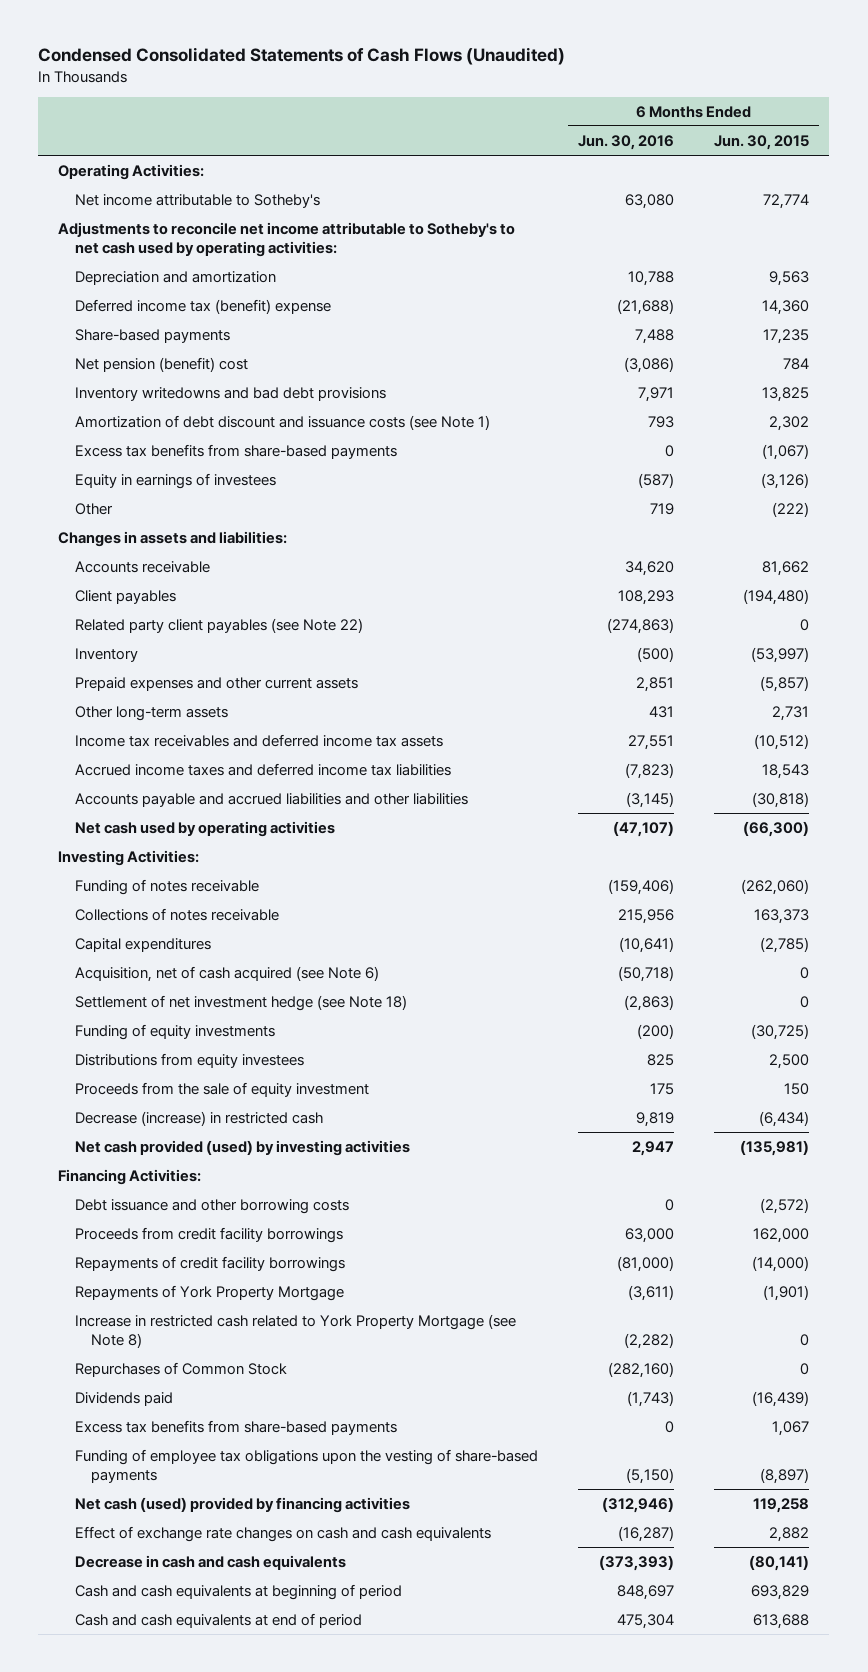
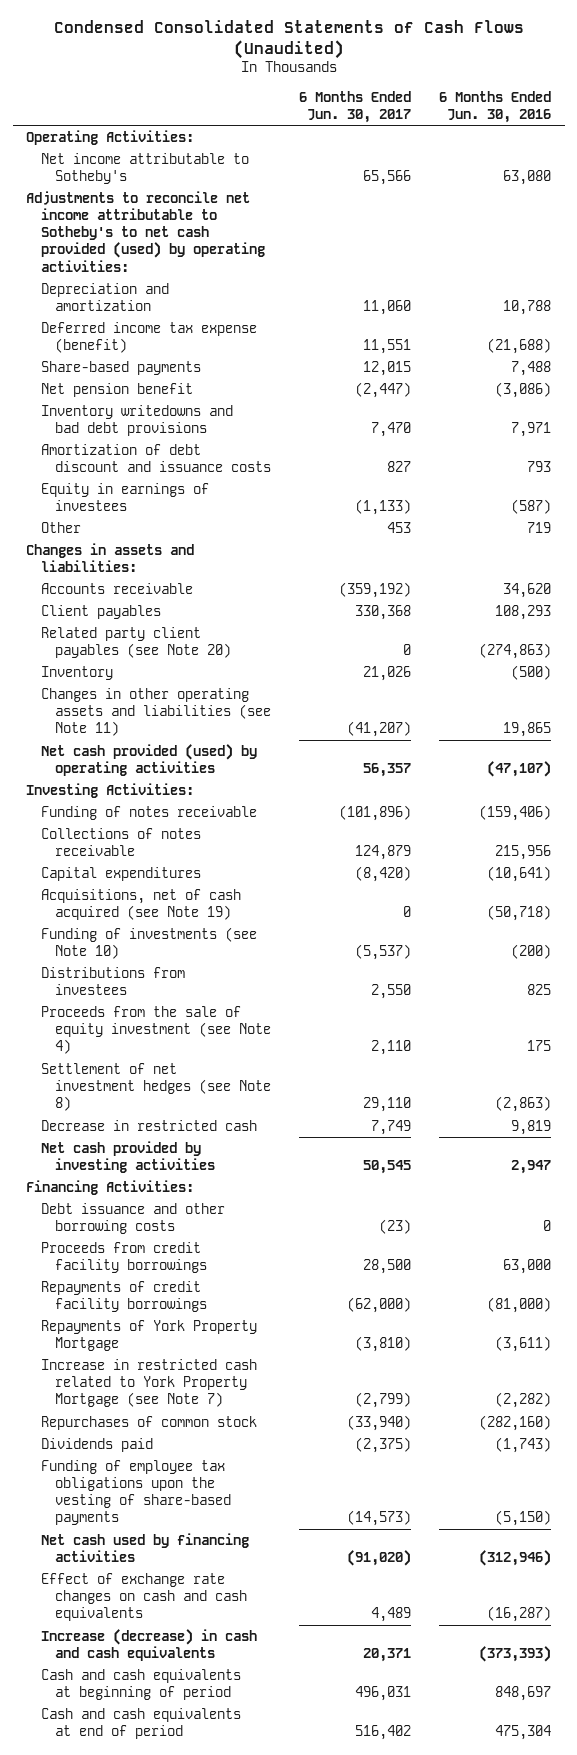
- | 6 Months Ended Jun. 30, 2016 | 6 Months Ended Jun. 30, 2015
+ | 6 Months Ended Jun. 30, 2017 | 6 Months Ended Jun. 30, 2016
- Adjustments to reconcile net income attributable to Sotheby's to net cash used by operating activities:
+ Adjustments to reconcile net income attributable to Sotheby's to net cash provided (used) by operating activities:
- Deferred income tax (benefit) expense | (21,688) | 14,360
+ Deferred income tax expense (benefit) | 11,551 | (21,688)
- Net pension (benefit) cost | (3,086) | 784
+ Net pension benefit | (2,447) | (3,086)
- Amortization of debt discount and issuance costs (see Note 1) | 793 | 2,302
- Excess tax benefits from share-based payments | 0 | (1,067)
+ Amortization of debt discount and issuance costs | 827 | 793
- Related party client payables (see Note 22) | (274,863) | 0
+ Related party client payables (see Note 20) | 0 | (274,863)
- Prepaid expenses and other current assets | 2,851 | (5,857)
- Other long-term assets | 431 | 2,731
- Income tax receivables and deferred income tax assets | 27,551 | (10,512)
- Accrued income taxes and deferred income tax liabilities | (7,823) | 18,543
- Accounts payable and accrued liabilities and other liabilities | (3,145) | (30,818)
- Net cash used by operating activities | (47,107) | (66,300)
+ Changes in other operating assets and liabilities (see Note 11) | (41,207) | 19,865
+ Net cash provided (used) by operating activities | 56,357 | (47,107)
- Acquisition, net of cash acquired (see Note 6) | (50,718) | 0
- Settlement of net investment hedge (see Note 18) | (2,863) | 0
- Funding of equity investments | (200) | (30,725)
- Distributions from equity investees | 825 | 2,500
- Proceeds from the sale of equity investment | 175 | 150
- Decrease (increase) in restricted cash | 9,819 | (6,434)
- Net cash provided (used) by investing activities | 2,947 | (135,981)
+ Acquisitions, net of cash acquired (see Note 19) | 0 | (50,718)
+ Funding of investments (see Note 10) | (5,537) | (200)
+ Distributions from investees | 2,550 | 825
+ Proceeds from the sale of equity investment (see Note 4) | 2,110 | 175
+ Settlement of net investment hedges (see Note 8) | 29,110 | (2,863)
+ Decrease in restricted cash | 7,749 | 9,819
+ Net cash provided by investing activities | 50,545 | 2,947
- Increase in restricted cash related to York Property Mortgage (see Note 8) | (2,282) | 0
- Repurchases of Common Stock | (282,160) | 0
+ Increase in restricted cash related to York Property Mortgage (see Note 7) | (2,799) | (2,282)
+ Repurchases of common stock | (33,940) | (282,160)
- Excess tax benefits from share-based payments | 0 | 1,067
- Net cash (used) provided by financing activities | (312,946) | 119,258
+ Net cash used by financing activities | (91,020) | (312,946)
- Decrease in cash and cash equivalents | (373,393) | (80,141)
+ Increase (decrease) in cash and cash equivalents | 20,371 | (373,393)

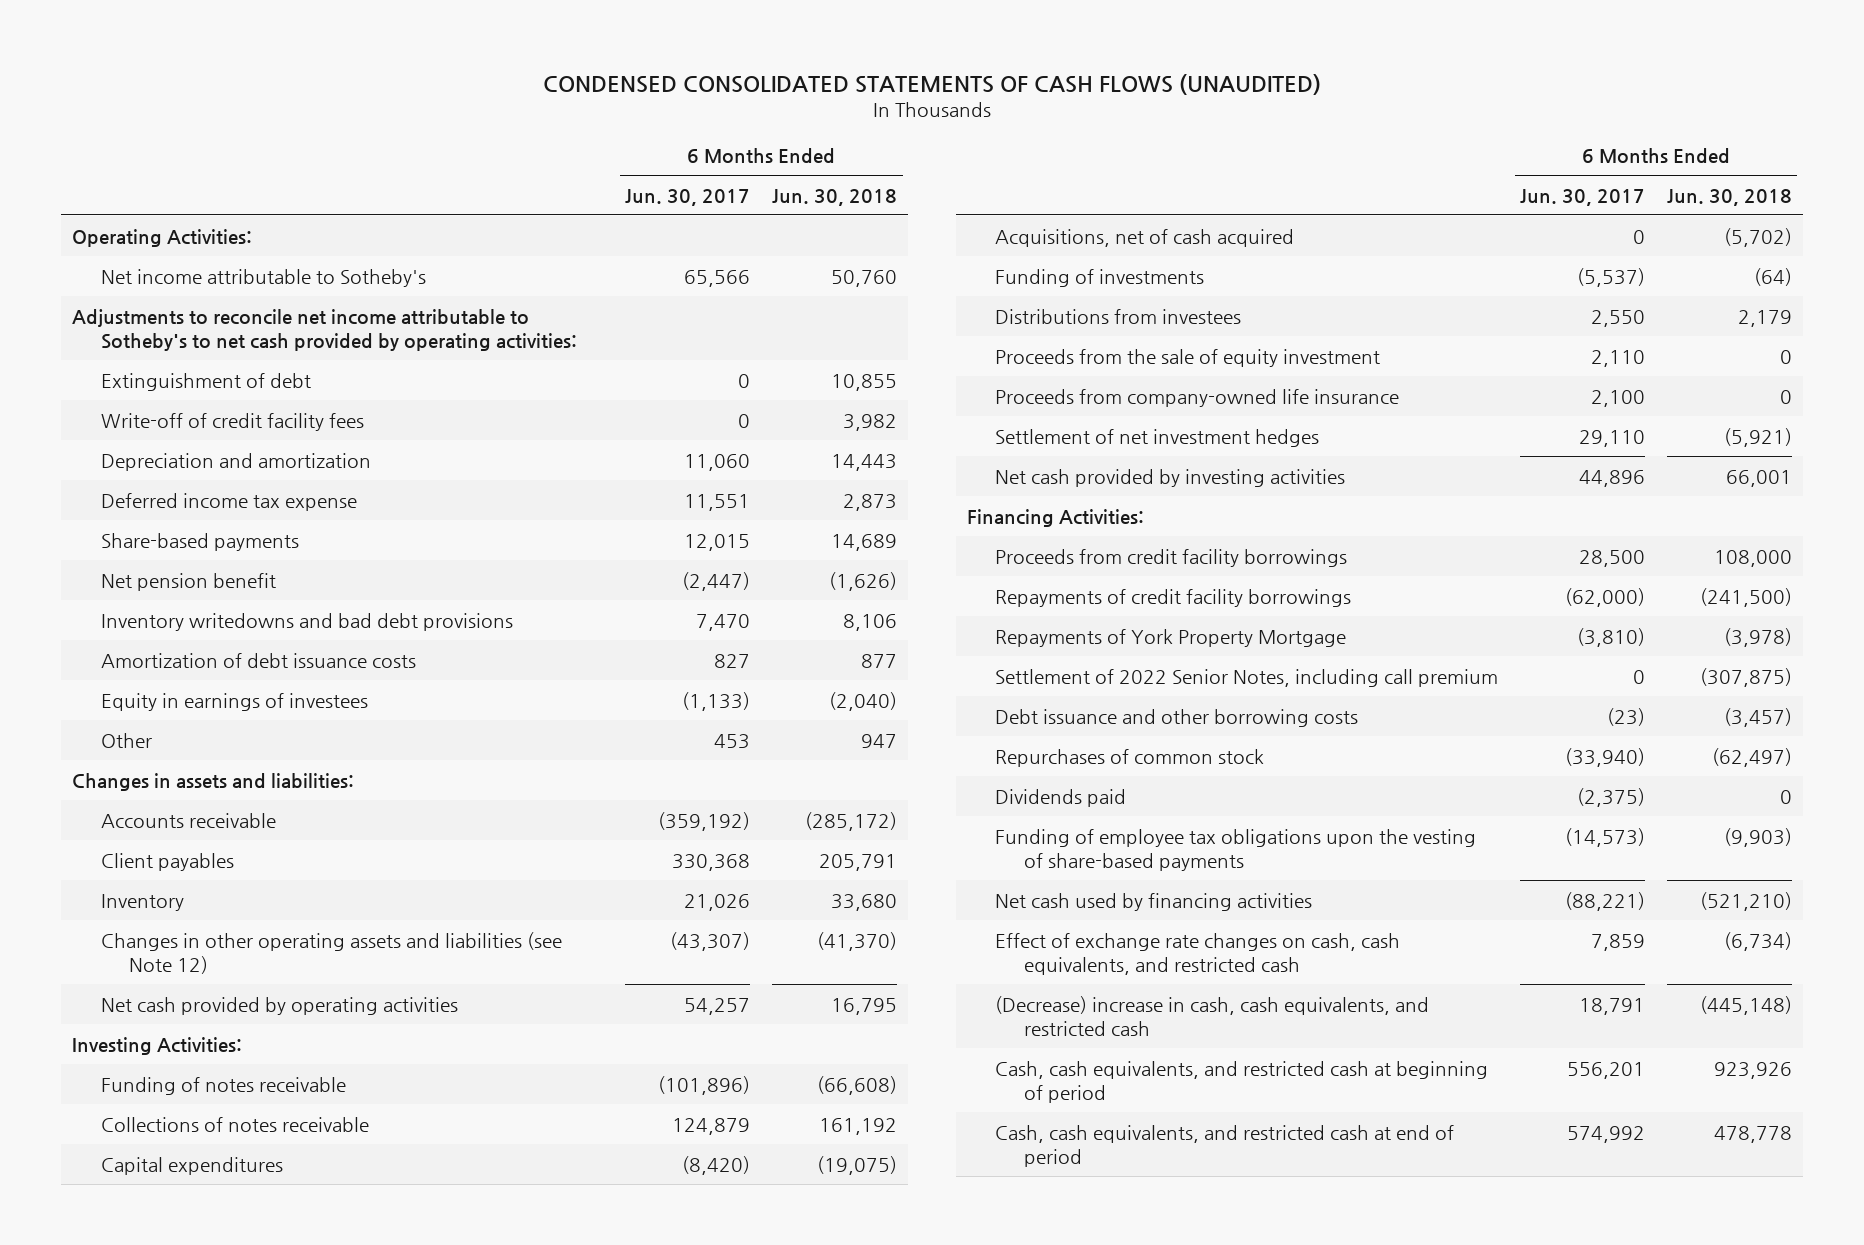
- Condensed Consolidated Statements of Cash Flows (Unaudited)
+ CONDENSED CONSOLIDATED STATEMENTS OF CASH FLOWS (UNAUDITED)
- | 6 Months Ended Jun. 30, 2017 | 6 Months Ended Jun. 30, 2016
+ | 6 Months Ended Jun. 30, 2017 | 6 Months Ended Jun. 30, 2018
- Adjustments to reconcile net income attributable to Sotheby's to net cash provided (used) by operating activities:
+ Adjustments to reconcile net income attributable to Sotheby's to net cash provided by operating activities:
+ Extinguishment of debt | 0 | 10,855
+ Write-off of credit facility fees | 0 | 3,982
- Deferred income tax expense (benefit) | 11,551 | (21,688)
+ Deferred income tax expense | 11,551 | 2,873
- Amortization of debt discount and issuance costs | 827 | 793
+ Amortization of debt issuance costs | 827 | 877
- Related party client payables (see Note 20) | 0 | (274,863)
- Changes in other operating assets and liabilities (see Note 11) | (41,207) | 19,865
- Net cash provided (used) by operating activities | 56,357 | (47,107)
+ Changes in other operating assets and liabilities (see Note 12) | (43,307) | (41,370)
+ Net cash provided by operating activities | 54,257 | 16,795
- Acquisitions, net of cash acquired (see Note 19) | 0 | (50,718)
- Funding of investments (see Note 10) | (5,537) | (200)
+ Acquisitions, net of cash acquired | 0 | (5,702)
+ Funding of investments | (5,537) | (64)
- Proceeds from the sale of equity investment (see Note 4) | 2,110 | 175
- Settlement of net investment hedges (see Note 8) | 29,110 | (2,863)
- Decrease in restricted cash | 7,749 | 9,819
- Net cash provided by investing activities | 50,545 | 2,947
+ Proceeds from the sale of equity investment | 2,110 | 0
+ Proceeds from company-owned life insurance | 2,100 | 0
+ Settlement of net investment hedges | 29,110 | (5,921)
+ Net cash provided by investing activities | 44,896 | 66,001
- Increase in restricted cash related to York Property Mortgage (see Note 7) | (2,799) | (2,282)
+ Settlement of 2022 Senior Notes, including call premium | 0 | (307,875)
moved down: Debt issuance and other borrowing costs | (23) | (3,457)
- Net cash used by financing activities | (91,020) | (312,946)
- Effect of exchange rate changes on cash and cash equivalents | 4,489 | (16,287)
- Increase (decrease) in cash and cash equivalents | 20,371 | (373,393)
- Cash and cash equivalents at beginning of period | 496,031 | 848,697
- Cash and cash equivalents at end of period | 516,402 | 475,304
+ Net cash used by financing activities | (88,221) | (521,210)
+ Effect of exchange rate changes on cash, cash equivalents, and restricted cash | 7,859 | (6,734)
+ (Decrease) increase in cash, cash equivalents, and restricted cash | 18,791 | (445,148)
+ Cash, cash equivalents, and restricted cash at beginning of period | 556,201 | 923,926
+ Cash, cash equivalents, and restricted cash at end of period | 574,992 | 478,778

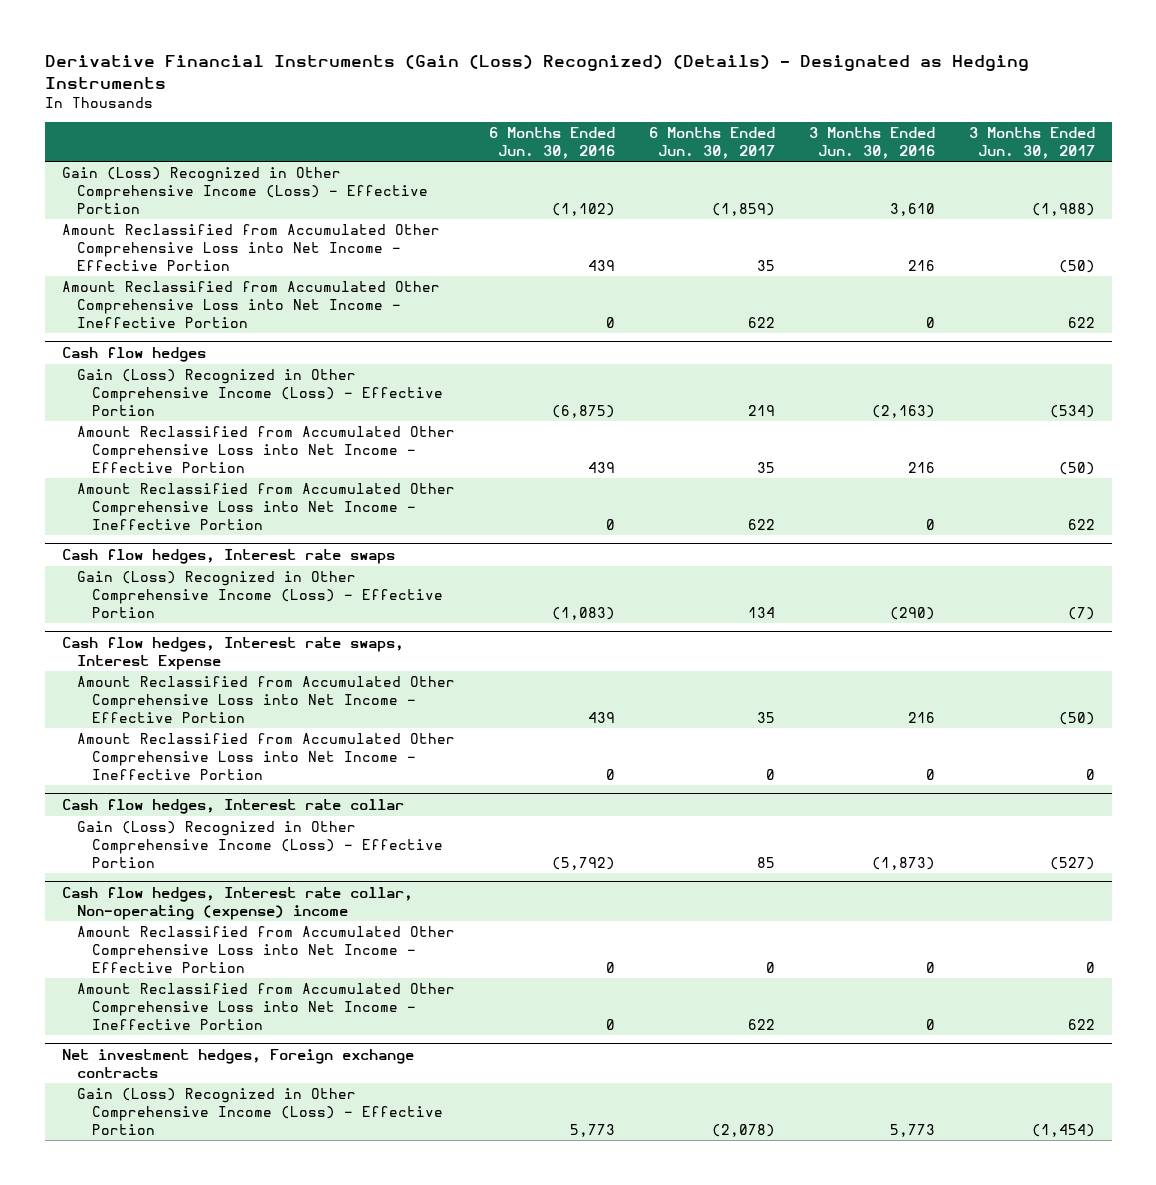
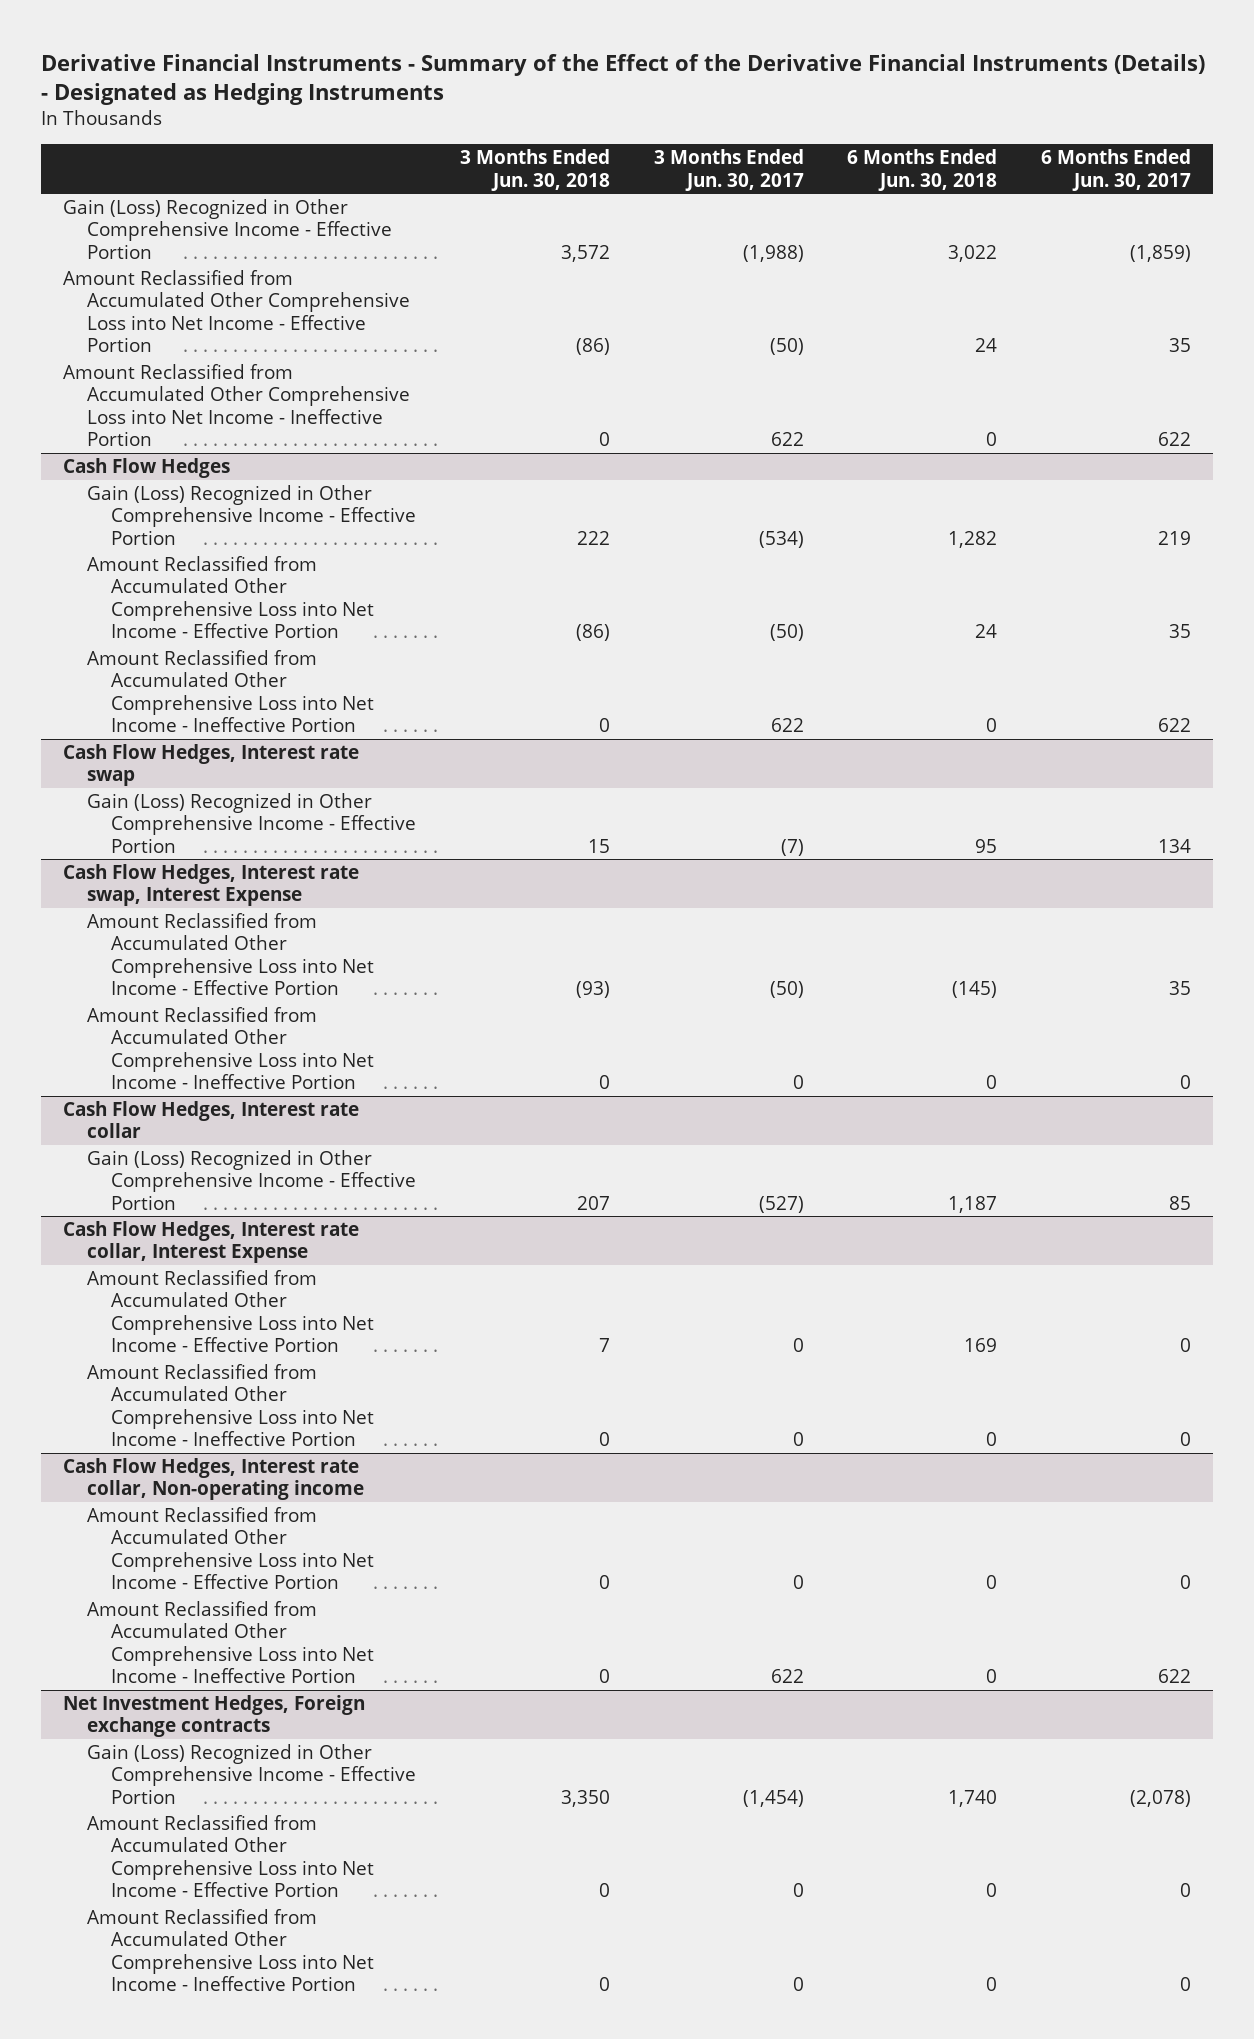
- Derivative Financial Instruments (Gain (Loss) Recognized) (Details) - Designated as Hedging Instruments
+ Derivative Financial Instruments - Summary of the Effect of the Derivative Financial Instruments (Details) - Designated as Hedging Instruments
- | 6 Months Ended Jun. 30, 2016 | 6 Months Ended Jun. 30, 2017 | 3 Months Ended Jun. 30, 2016 | 3 Months Ended Jun. 30, 2017
+ | 3 Months Ended Jun. 30, 2018 | 3 Months Ended Jun. 30, 2017 | 6 Months Ended Jun. 30, 2018 | 6 Months Ended Jun. 30, 2017
- Gain (Loss) Recognized in Other Comprehensive Income (Loss) - Effective Portion | (1,102) | (1,859) | 3,610 | (1,988)
+ Gain (Loss) Recognized in Other Comprehensive Income - Effective Portion | 3,572 | (1,988) | 3,022 | (1,859)
- Cash flow hedges
- Gain (Loss) Recognized in Other Comprehensive Income (Loss) - Effective Portion | (6,875) | 219 | (2,163) | (534)
+ Cash Flow Hedges
+ Gain (Loss) Recognized in Other Comprehensive Income - Effective Portion | 222 | (534) | 1,282 | 219
- Cash flow hedges, Interest rate swaps
- Gain (Loss) Recognized in Other Comprehensive Income (Loss) - Effective Portion | (1,083) | 134 | (290) | (7)
- Cash flow hedges, Interest rate swaps, Interest Expense
+ Cash Flow Hedges, Interest rate swap
+ Gain (Loss) Recognized in Other Comprehensive Income - Effective Portion | 15 | (7) | 95 | 134
+ Cash Flow Hedges, Interest rate swap, Interest Expense
- Cash flow hedges, Interest rate collar
- Gain (Loss) Recognized in Other Comprehensive Income (Loss) - Effective Portion | (5,792) | 85 | (1,873) | (527)
- Cash flow hedges, Interest rate collar, Non-operating (expense) income
+ Cash Flow Hedges, Interest rate collar
+ Gain (Loss) Recognized in Other Comprehensive Income - Effective Portion | 207 | (527) | 1,187 | 85
+ Cash Flow Hedges, Interest rate collar, Interest Expense
+ Amount Reclassified from Accumulated Other Comprehensive Loss into Net Income - Ineffective Portion | 0 | 0 | 0 | 0
+ Cash Flow Hedges, Interest rate collar, Non-operating income
+ Amount Reclassified from Accumulated Other Comprehensive Loss into Net Income - Effective Portion | 0 | 0 | 0 | 0
- Net investment hedges, Foreign exchange contracts
- Gain (Loss) Recognized in Other Comprehensive Income (Loss) - Effective Portion | 5,773 | (2,078) | 5,773 | (1,454)
+ Net Investment Hedges, Foreign exchange contracts
+ Gain (Loss) Recognized in Other Comprehensive Income - Effective Portion | 3,350 | (1,454) | 1,740 | (2,078)
+ Amount Reclassified from Accumulated Other Comprehensive Loss into Net Income - Effective Portion | 0 | 0 | 0 | 0
+ Amount Reclassified from Accumulated Other Comprehensive Loss into Net Income - Ineffective Portion | 0 | 0 | 0 | 0

